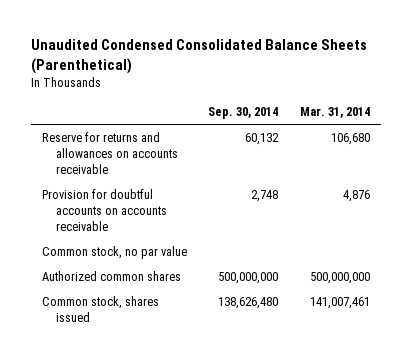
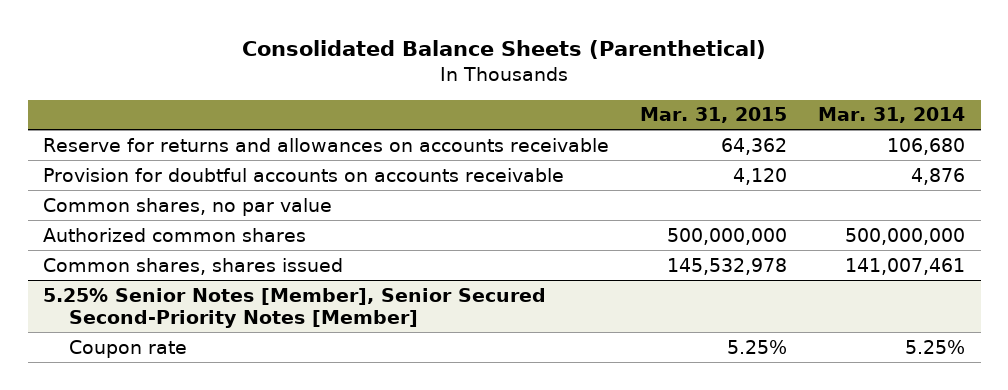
- Unaudited Condensed Consolidated Balance Sheets (Parenthetical)
+ Consolidated Balance Sheets (Parenthetical)
- | Sep. 30, 2014 | Mar. 31, 2014
+ | Mar. 31, 2015 | Mar. 31, 2014
- Common stock, no par value
+ Common shares, no par value
- Common stock, shares issued | 138,626,480 | 141,007,461
+ Common shares, shares issued | 145,532,978 | 141,007,461
+ 5.25% Senior Notes [Member], Senior Secured Second-Priority Notes [Member]
+ Coupon rate | 5.25% | 5.25%

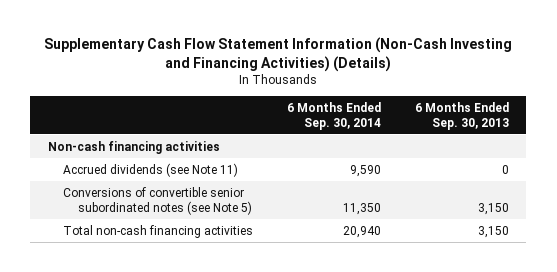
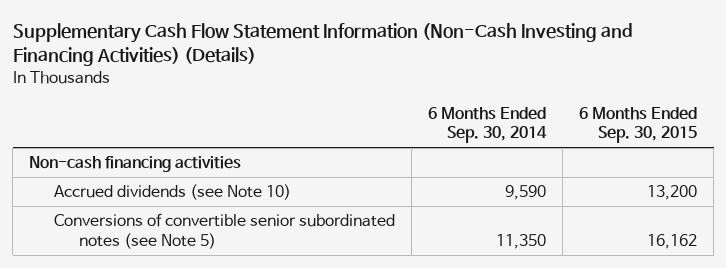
- | 6 Months Ended Sep. 30, 2014 | 6 Months Ended Sep. 30, 2013
+ | 6 Months Ended Sep. 30, 2014 | 6 Months Ended Sep. 30, 2015
- Accrued dividends (see Note 11) | 9,590 | 0
+ Accrued dividends (see Note 10) | 9,590 | 13,200
- Total non-cash financing activities | 20,940 | 3,150

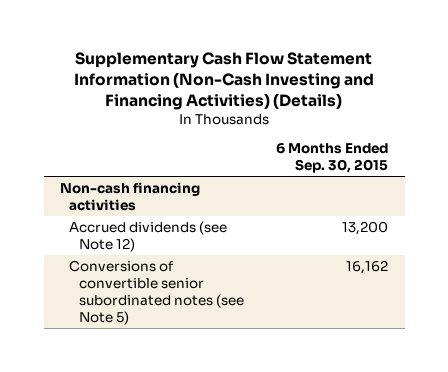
- | 6 Months Ended Sep. 30, 2014 | 6 Months Ended Sep. 30, 2015
+ | 6 Months Ended Sep. 30, 2015
- Accrued dividends (see Note 10) | 9,590 | 13,200
+ Accrued dividends (see Note 12) | 13,200

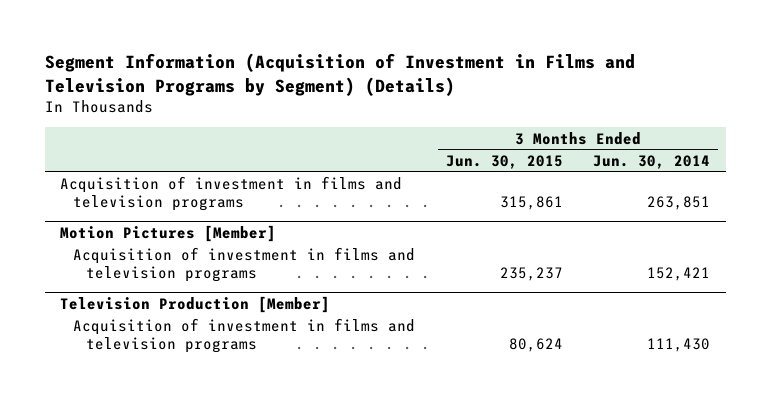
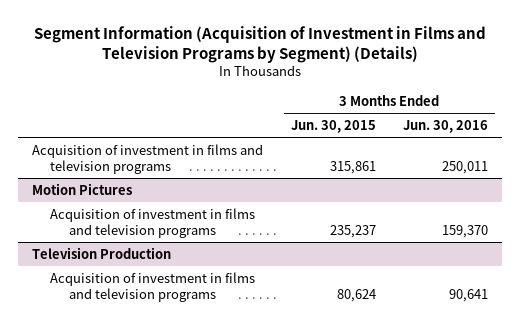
- | 3 Months Ended Jun. 30, 2015 | 3 Months Ended Jun. 30, 2014
+ | 3 Months Ended Jun. 30, 2015 | 3 Months Ended Jun. 30, 2016
- Motion Pictures [Member]
+ Motion Pictures
- Television Production [Member]
+ Television Production

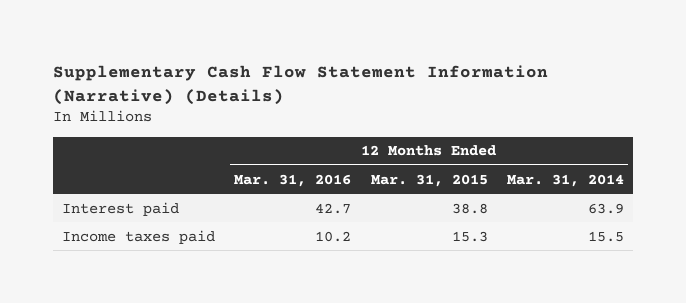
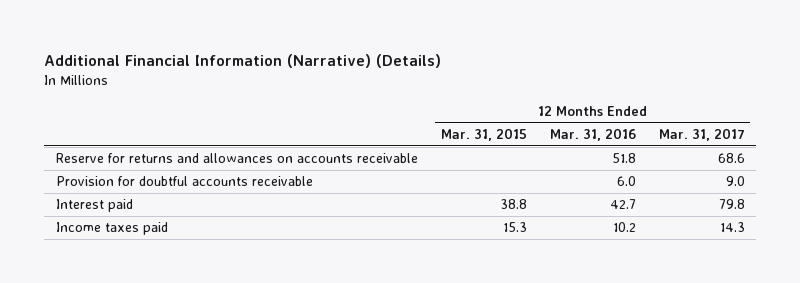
- Supplementary Cash Flow Statement Information (Narrative) (Details)
+ Additional Financial Information (Narrative) (Details)
- | 12 Months Ended Mar. 31, 2016 | 12 Months Ended Mar. 31, 2015 | 12 Months Ended Mar. 31, 2014
+ | 12 Months Ended Mar. 31, 2015 | 12 Months Ended Mar. 31, 2016 | 12 Months Ended Mar. 31, 2017
+ Reserve for returns and allowances on accounts receivable | | 51.8 | 68.6
+ Provision for doubtful accounts receivable | | 6.0 | 9.0

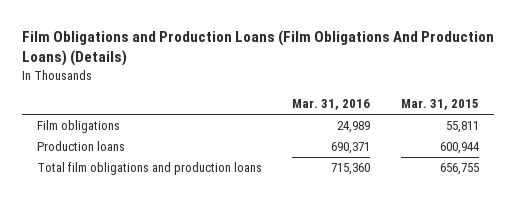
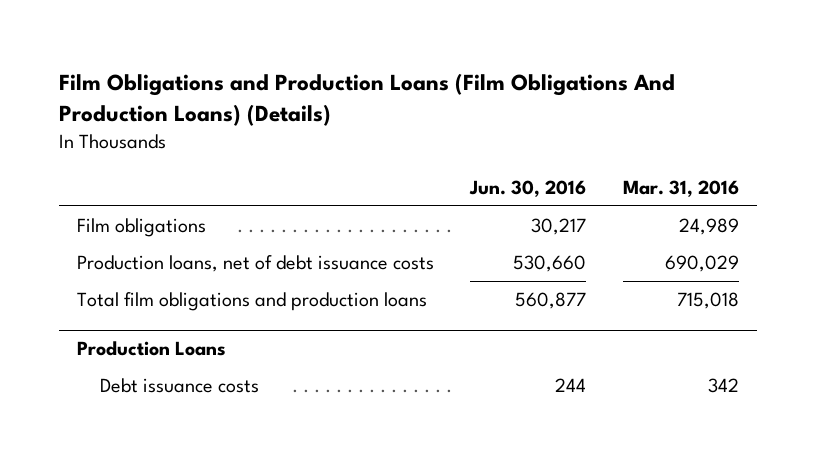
- | Mar. 31, 2016 | Mar. 31, 2015
+ | Jun. 30, 2016 | Mar. 31, 2016
- Production loans | 690,371 | 600,944
- Total film obligations and production loans | 715,360 | 656,755
+ Production loans, net of debt issuance costs | 530,660 | 690,029
+ Total film obligations and production loans | 560,877 | 715,018
+ Production Loans
+ Debt issuance costs | 244 | 342

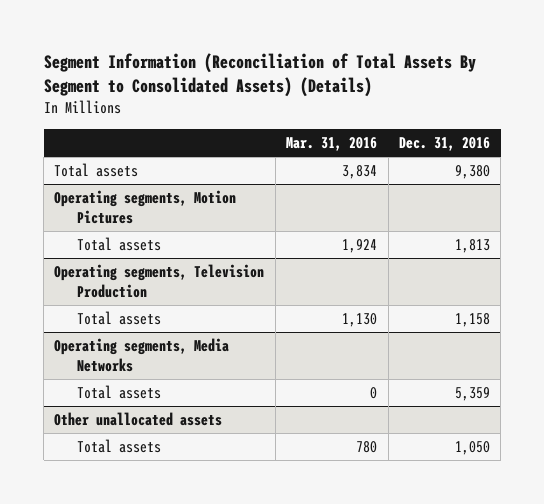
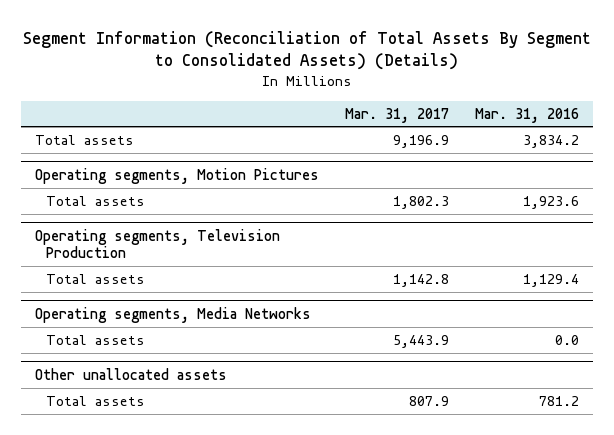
- | Mar. 31, 2016 | Dec. 31, 2016
+ | Mar. 31, 2017 | Mar. 31, 2016
- Total assets | 3,834 | 9,380
+ Total assets | 9,196.9 | 3,834.2
@ Operating segments, Motion Pictures
- Total assets | 1,924 | 1,813
+ Total assets | 1,802.3 | 1,923.6
@ Operating segments, Television Production
- Total assets | 1,130 | 1,158
+ Total assets | 1,142.8 | 1,129.4
@ Operating segments, Media Networks
- Total assets | 0 | 5,359
+ Total assets | 5,443.9 | 0.0
@ Other unallocated assets
- Total assets | 780 | 1,050
+ Total assets | 807.9 | 781.2

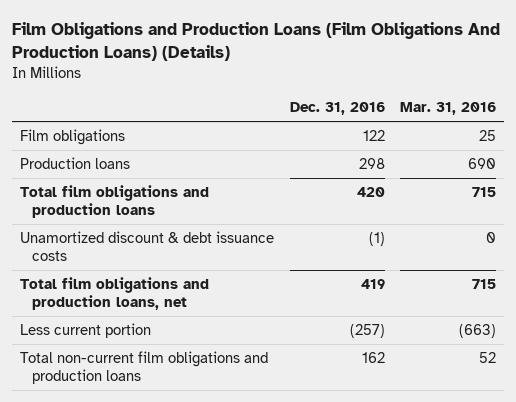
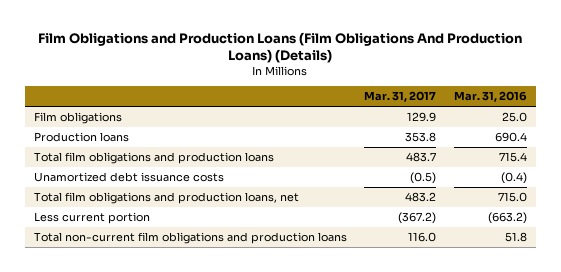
- | Dec. 31, 2016 | Mar. 31, 2016
+ | Mar. 31, 2017 | Mar. 31, 2016
- Film obligations | 122 | 25
- Production loans | 298 | 690
- Total film obligations and production loans | 420 | 715
- Unamortized discount & debt issuance costs | (1) | 0
- Total film obligations and production loans, net | 419 | 715
- Less current portion | (257) | (663)
- Total non-current film obligations and production loans | 162 | 52
+ Film obligations | 129.9 | 25.0
+ Production loans | 353.8 | 690.4
+ Total film obligations and production loans | 483.7 | 715.4
+ Unamortized debt issuance costs | (0.5) | (0.4)
+ Total film obligations and production loans, net | 483.2 | 715.0
+ Less current portion | (367.2) | (663.2)
+ Total non-current film obligations and production loans | 116.0 | 51.8

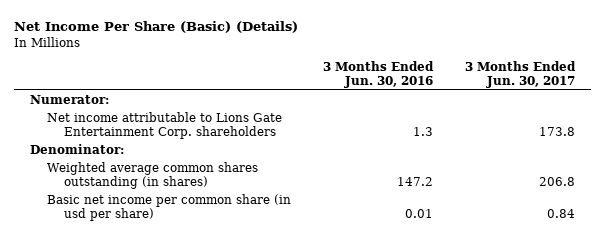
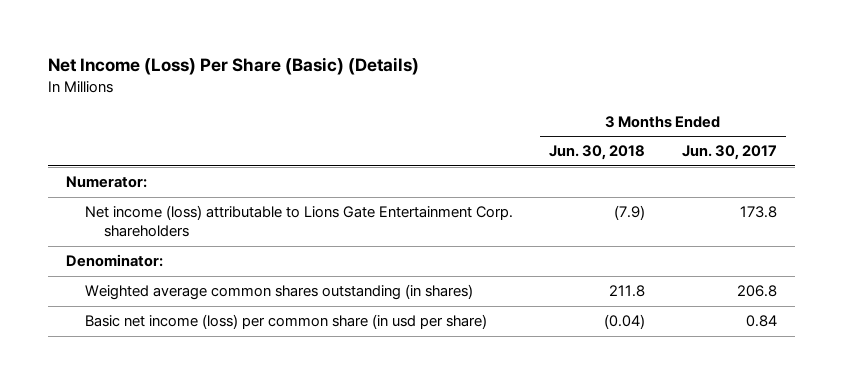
- Net Income Per Share (Basic) (Details)
+ Net Income (Loss) Per Share (Basic) (Details)
- | 3 Months Ended Jun. 30, 2016 | 3 Months Ended Jun. 30, 2017
+ | 3 Months Ended Jun. 30, 2018 | 3 Months Ended Jun. 30, 2017
- Net income attributable to Lions Gate Entertainment Corp. shareholders | 1.3 | 173.8
+ Net income (loss) attributable to Lions Gate Entertainment Corp. shareholders | (7.9) | 173.8
- Basic net income per common share (in usd per share) | 0.01 | 0.84
+ Basic net income (loss) per common share (in usd per share) | (0.04) | 0.84

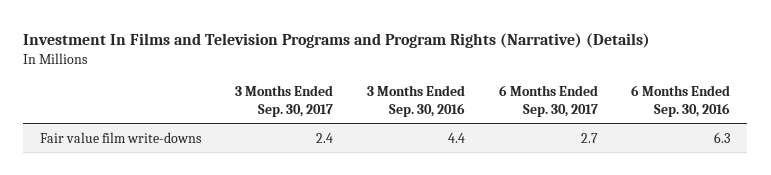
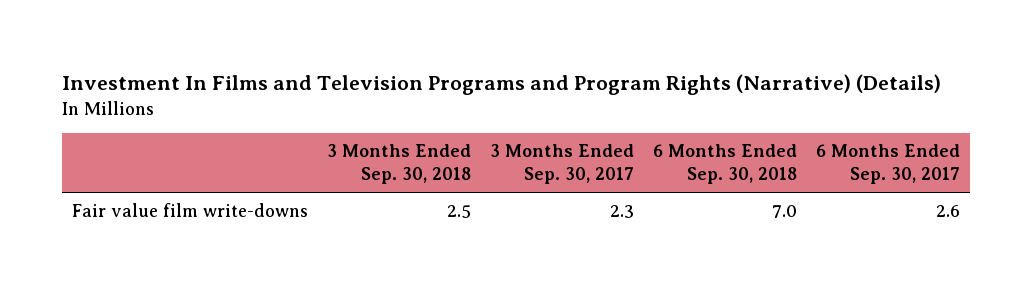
- | 3 Months Ended Sep. 30, 2017 | 3 Months Ended Sep. 30, 2016 | 6 Months Ended Sep. 30, 2017 | 6 Months Ended Sep. 30, 2016
+ | 3 Months Ended Sep. 30, 2018 | 3 Months Ended Sep. 30, 2017 | 6 Months Ended Sep. 30, 2018 | 6 Months Ended Sep. 30, 2017
- Fair value film write-downs | 2.4 | 4.4 | 2.7 | 6.3
+ Fair value film write-downs | 2.5 | 2.3 | 7.0 | 2.6

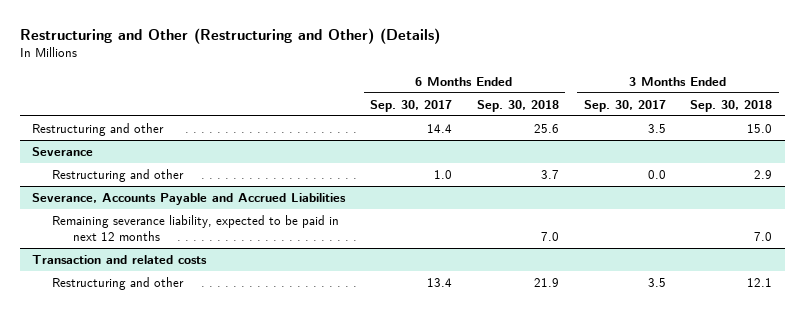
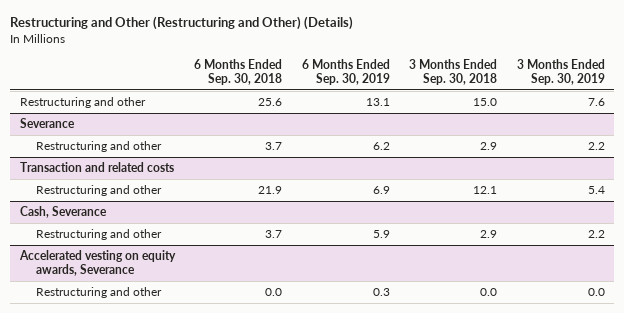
- | 6 Months Ended Sep. 30, 2017 | 6 Months Ended Sep. 30, 2018 | 3 Months Ended Sep. 30, 2017 | 3 Months Ended Sep. 30, 2018
+ | 6 Months Ended Sep. 30, 2018 | 6 Months Ended Sep. 30, 2019 | 3 Months Ended Sep. 30, 2018 | 3 Months Ended Sep. 30, 2019
- Severance, Accounts Payable and Accrued Liabilities
- Remaining severance liability, expected to be paid in next 12 months | | 7.0 | | 7.0
+ Cash, Severance
+ Restructuring and other | 3.7 | 5.9 | 2.9 | 2.2
+ Accelerated vesting on equity awards, Severance
+ Restructuring and other | 0.0 | 0.3 | 0.0 | 0.0

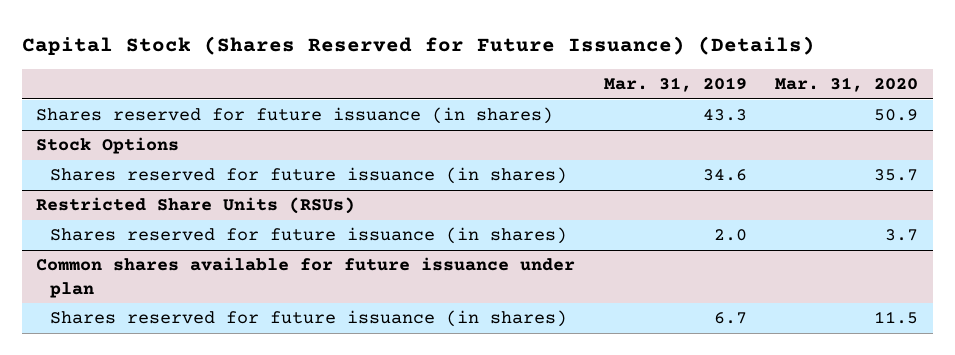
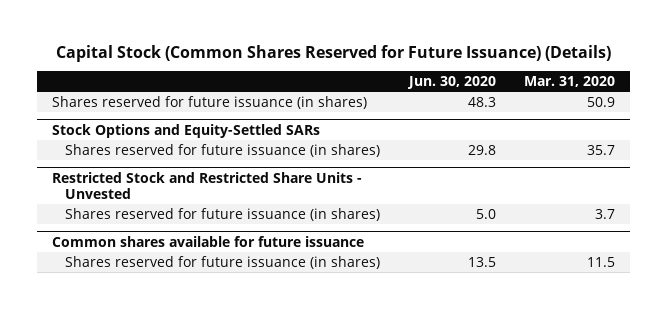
- Capital Stock (Shares Reserved for Future Issuance) (Details)
+ Capital Stock (Common Shares Reserved for Future Issuance) (Details)
- | Mar. 31, 2019 | Mar. 31, 2020
+ | Jun. 30, 2020 | Mar. 31, 2020
- Stock Options
+ Stock Options and Equity-Settled SARs
- Restricted Share Units (RSUs)
+ Restricted Stock and Restricted Share Units - Unvested
- Common shares available for future issuance under plan
+ Common shares available for future issuance

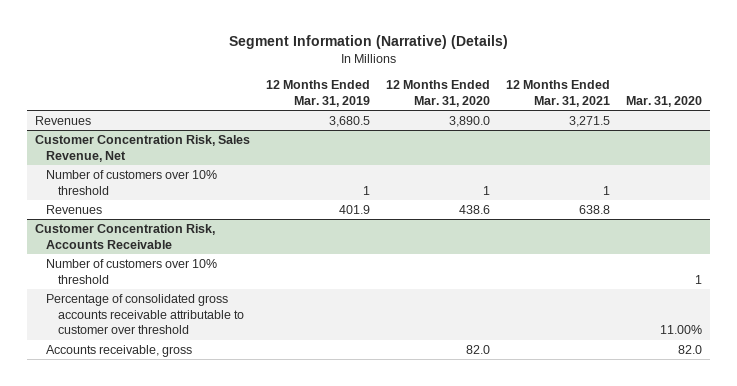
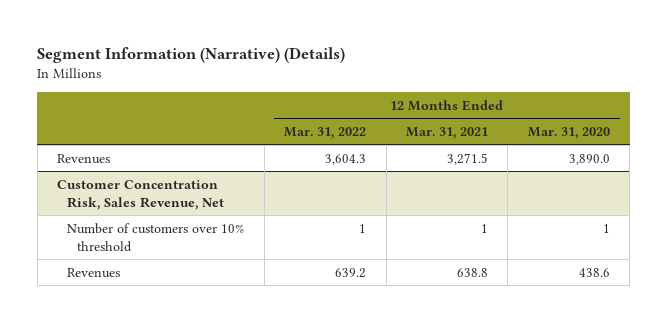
- | 12 Months Ended Mar. 31, 2019 | 12 Months Ended Mar. 31, 2020 | 12 Months Ended Mar. 31, 2021 | Mar. 31, 2020
+ | 12 Months Ended Mar. 31, 2022 | 12 Months Ended Mar. 31, 2021 | 12 Months Ended Mar. 31, 2020
- Customer Concentration Risk, Accounts Receivable
- Number of customers over 10% threshold | | | | 1
- Percentage of consolidated gross accounts receivable attributable to customer over threshold | | | | 11.00%
- Accounts receivable, gross | | 82.0 | | 82.0

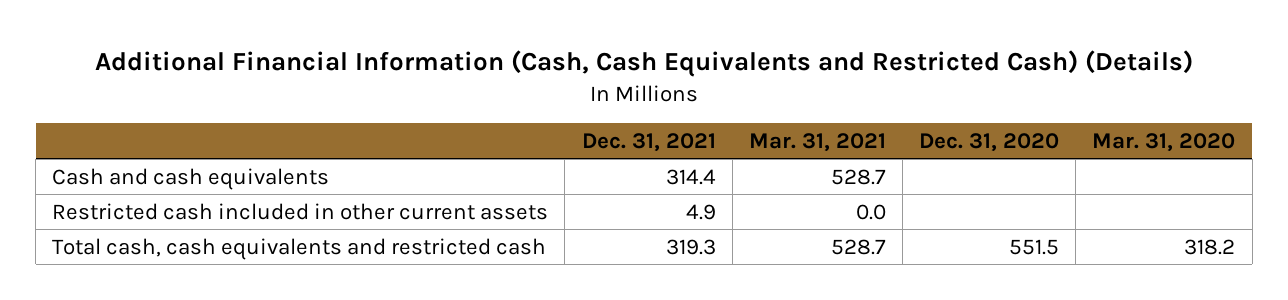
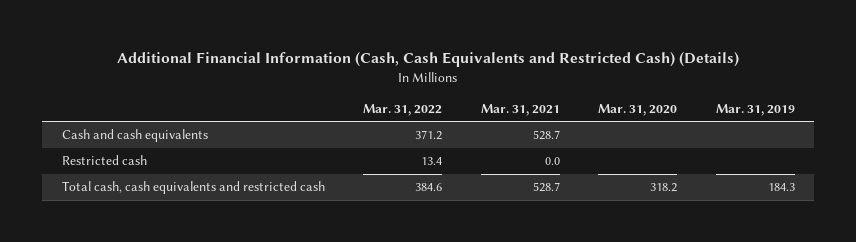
- | Dec. 31, 2021 | Mar. 31, 2021 | Dec. 31, 2020 | Mar. 31, 2020
+ | Mar. 31, 2022 | Mar. 31, 2021 | Mar. 31, 2020 | Mar. 31, 2019
- Restricted cash included in other current assets | 4.9 | 0.0 | |
+ Restricted cash | 13.4 | 0.0 | |

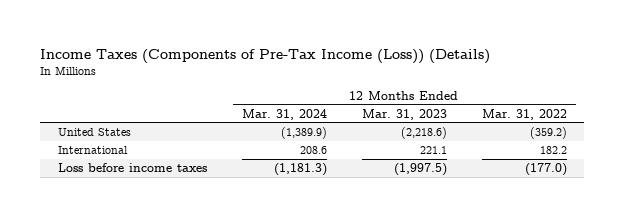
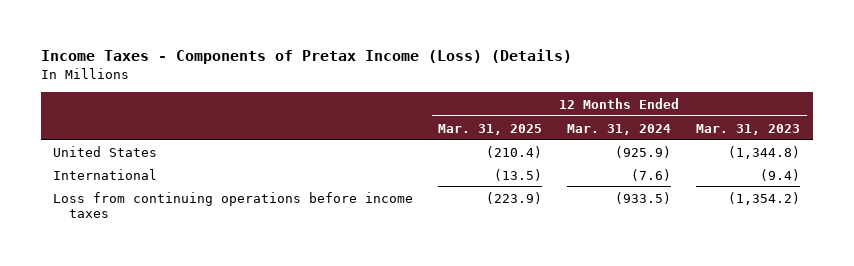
- Income Taxes (Components of Pre-Tax Income (Loss)) (Details)
+ Income Taxes - Components of Pretax Income (Loss) (Details)
- | 12 Months Ended Mar. 31, 2024 | 12 Months Ended Mar. 31, 2023 | 12 Months Ended Mar. 31, 2022
+ | 12 Months Ended Mar. 31, 2025 | 12 Months Ended Mar. 31, 2024 | 12 Months Ended Mar. 31, 2023
- United States | (1,389.9) | (2,218.6) | (359.2)
- International | 208.6 | 221.1 | 182.2
- Loss before income taxes | (1,181.3) | (1,997.5) | (177.0)
+ United States | (210.4) | (925.9) | (1,344.8)
+ International | (13.5) | (7.6) | (9.4)
+ Loss from continuing operations before income taxes | (223.9) | (933.5) | (1,354.2)

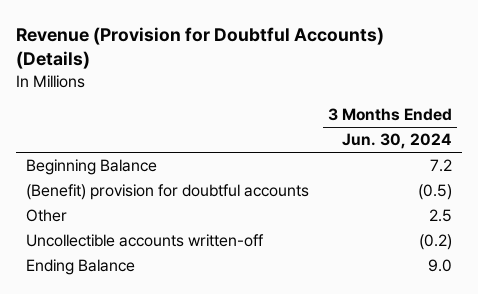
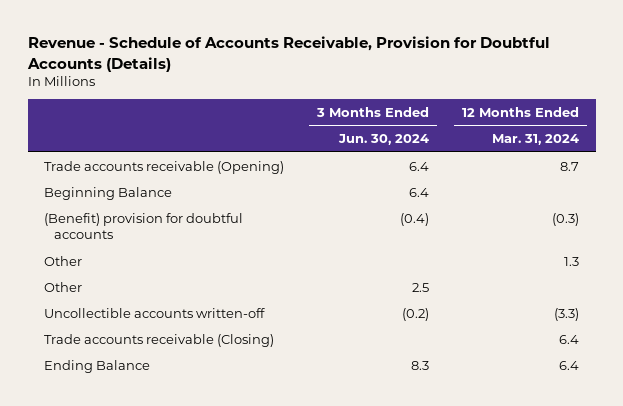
- Revenue (Provision for Doubtful Accounts) (Details)
+ Revenue - Schedule of Accounts Receivable, Provision for Doubtful Accounts (Details)
- | 3 Months Ended Jun. 30, 2024
+ | 3 Months Ended Jun. 30, 2024 | 12 Months Ended Mar. 31, 2024
- Beginning Balance | 7.2
- (Benefit) provision for doubtful accounts | (0.5)
+ Trade accounts receivable (Opening) | 6.4 | 8.7
+ Beginning Balance | 6.4 |
+ (Benefit) provision for doubtful accounts | (0.4) | (0.3)
+ Other | | 1.3
- Ending Balance | 9.0
+ Trade accounts receivable (Closing) | | 6.4
+ Ending Balance | 8.3 | 6.4

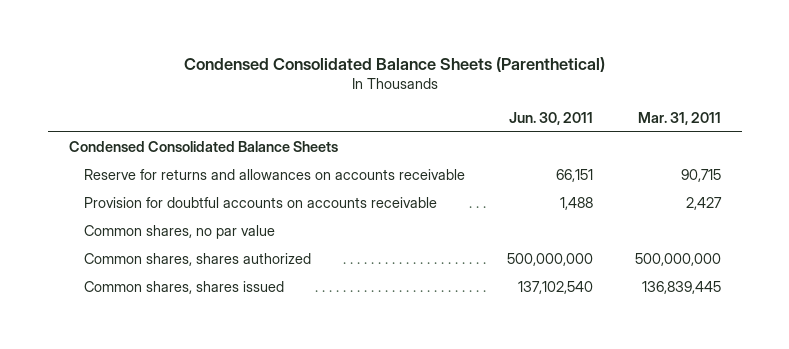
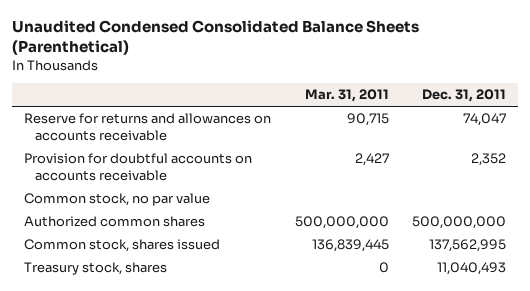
- Condensed Consolidated Balance Sheets (Parenthetical)
+ Unaudited Condensed Consolidated Balance Sheets (Parenthetical)
- | Jun. 30, 2011 | Mar. 31, 2011
+ | Mar. 31, 2011 | Dec. 31, 2011
- Condensed Consolidated Balance Sheets
- Common shares, no par value
- Common shares, shares authorized | 500,000,000 | 500,000,000
- Common shares, shares issued | 137,102,540 | 136,839,445
+ Common stock, no par value
+ Authorized common shares | 500,000,000 | 500,000,000
+ Common stock, shares issued | 136,839,445 | 137,562,995
+ Treasury stock, shares | 0 | 11,040,493

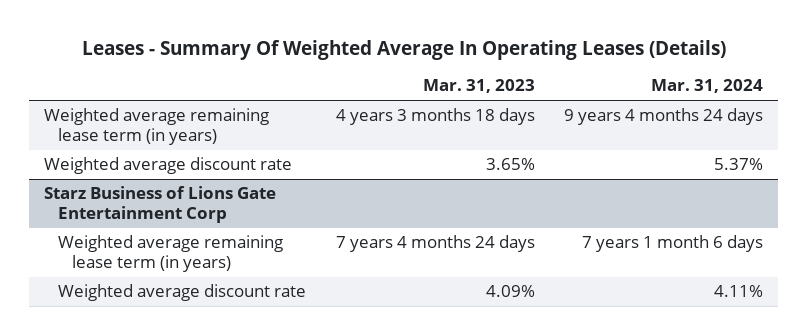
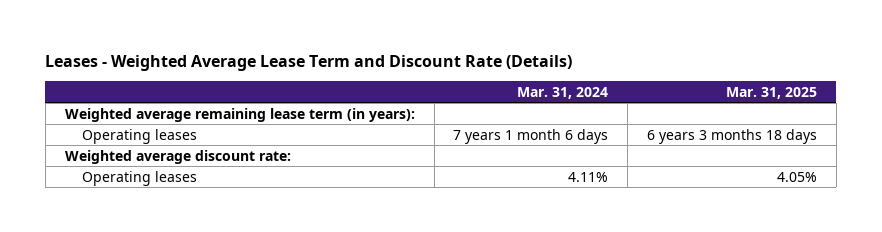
- Leases - Summary Of Weighted Average In Operating Leases (Details)
+ Leases - Weighted Average Lease Term and Discount Rate (Details)
- | Mar. 31, 2023 | Mar. 31, 2024
+ | Mar. 31, 2024 | Mar. 31, 2025
- Weighted average remaining lease term (in years) | 4 years 3 months 18 days | 9 years 4 months 24 days
- Weighted average discount rate | 3.65% | 5.37%
- Starz Business of Lions Gate Entertainment Corp
- Weighted average remaining lease term (in years) | 7 years 4 months 24 days | 7 years 1 month 6 days
- Weighted average discount rate | 4.09% | 4.11%
+ Weighted average remaining lease term (in years):
+ Operating leases | 7 years 1 month 6 days | 6 years 3 months 18 days
+ Weighted average discount rate:
+ Operating leases | 4.11% | 4.05%

